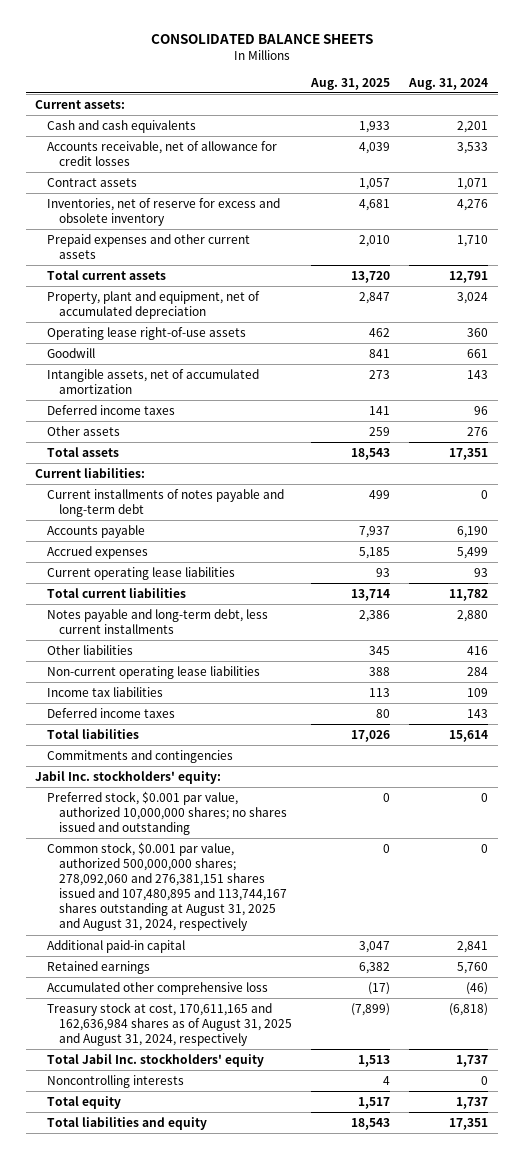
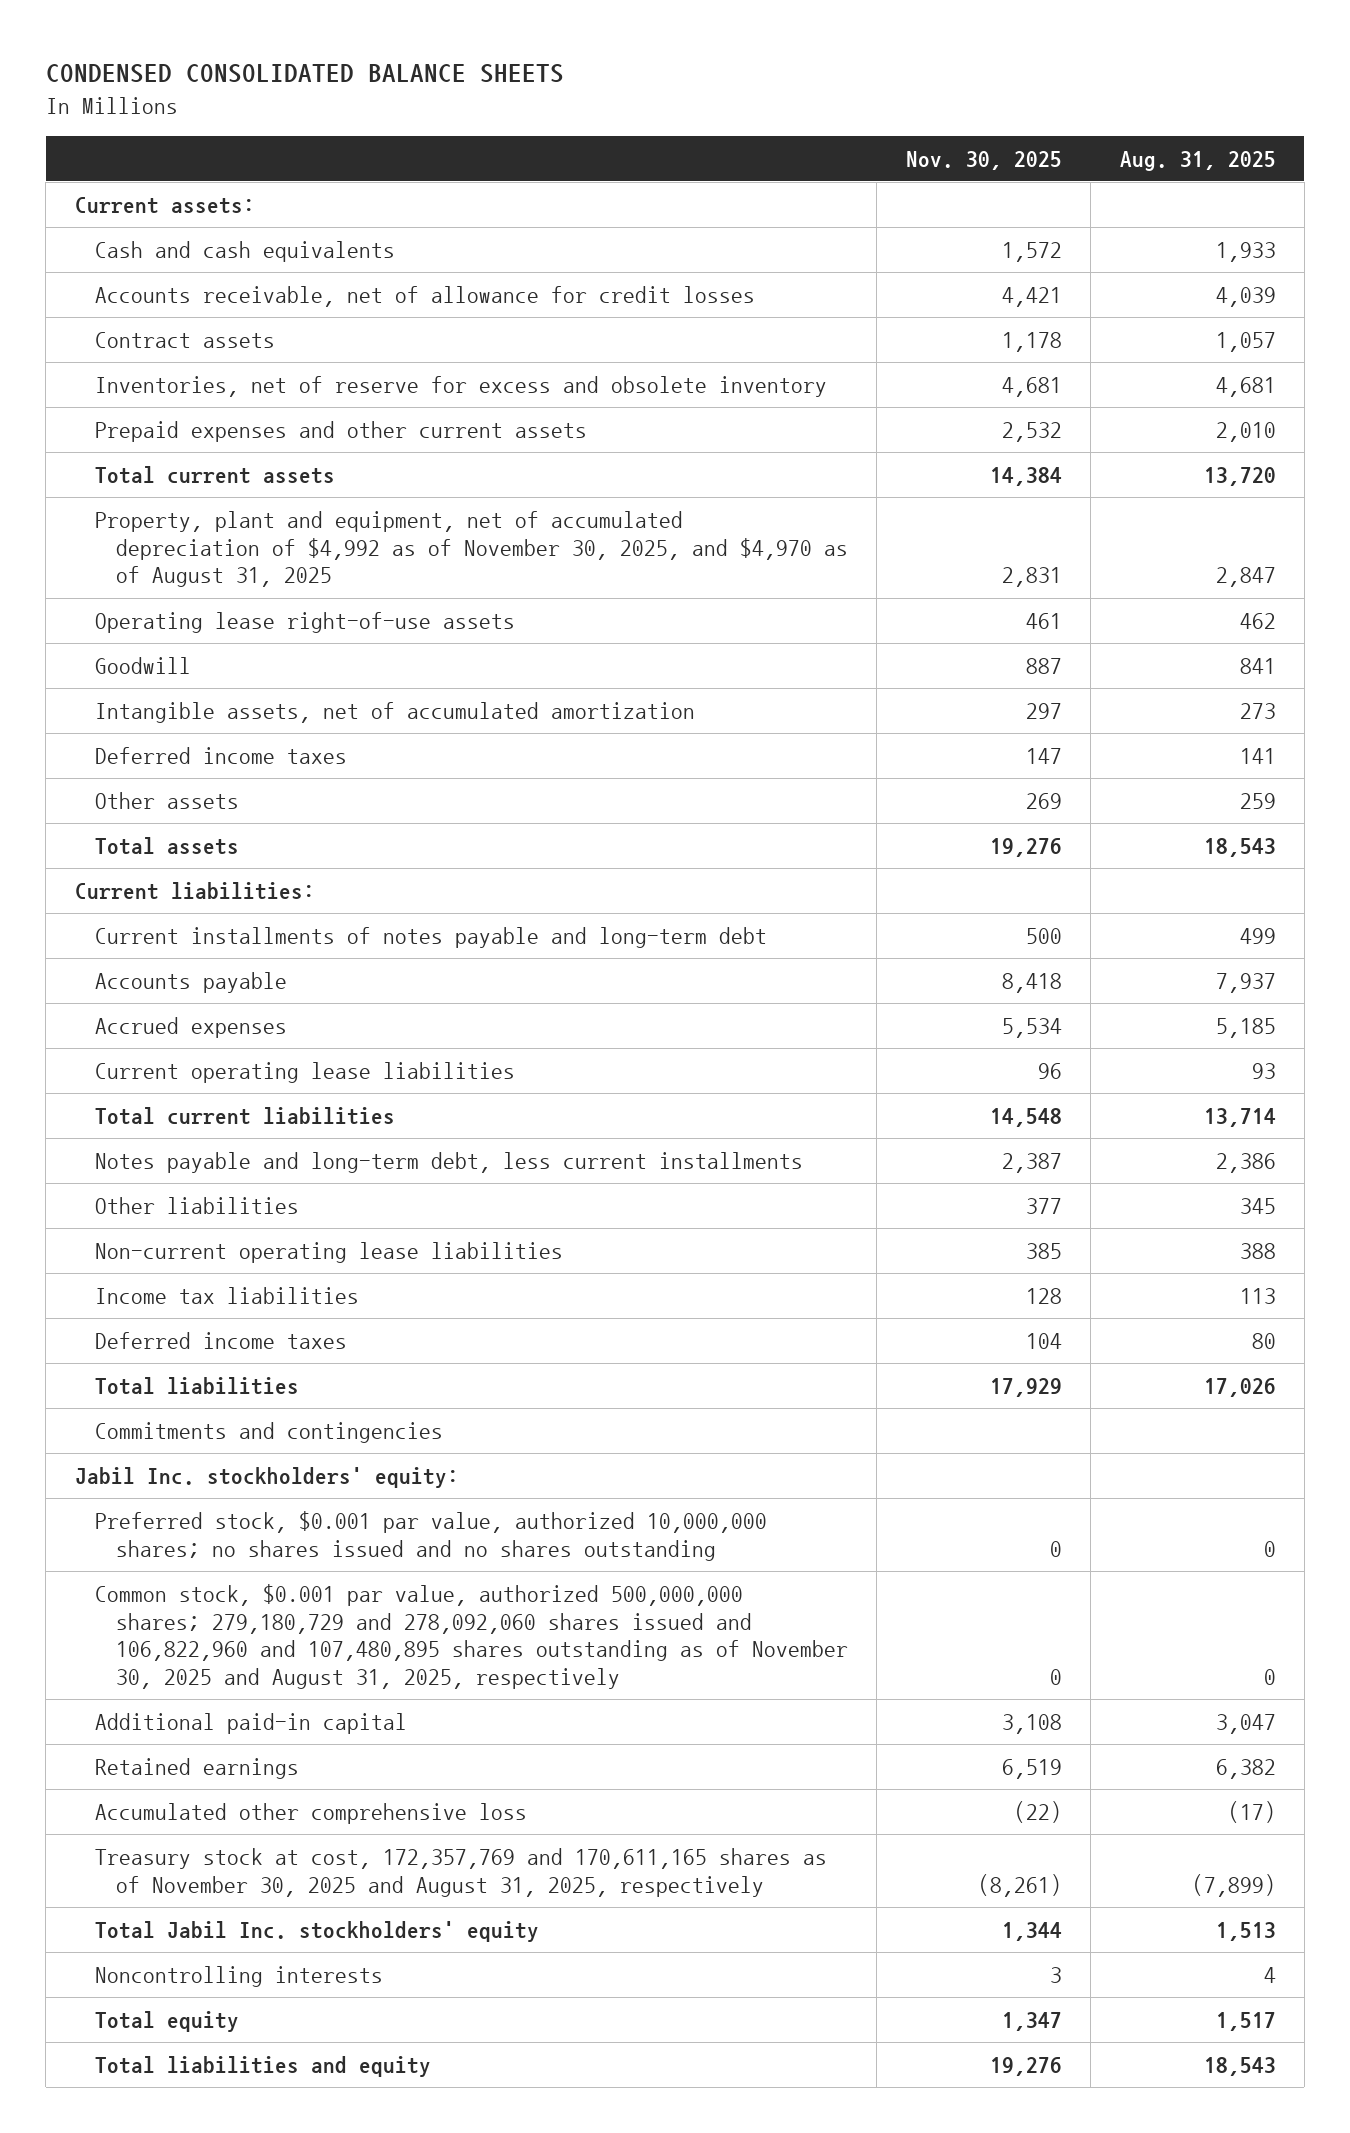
- CONSOLIDATED BALANCE SHEETS
+ CONDENSED CONSOLIDATED BALANCE SHEETS
- | Aug. 31, 2025 | Aug. 31, 2024
+ | Nov. 30, 2025 | Aug. 31, 2025
- Property, plant and equipment, net of accumulated depreciation | 2,847 | 3,024
+ Property, plant and equipment, net of accumulated depreciation of $4,992 as of November 30, 2025, and $4,970 as of August 31, 2025 | 2,831 | 2,847
- Preferred stock, $0.001 par value, authorized 10,000,000 shares; no shares issued and outstanding | 0 | 0
- Common stock, $0.001 par value, authorized 500,000,000 shares; 278,092,060 and 276,381,151 shares issued and 107,480,895 and 113,744,167 shares outstanding at August 31, 2025 and August 31, 2024, respectively | 0 | 0
+ Preferred stock, $0.001 par value, authorized 10,000,000 shares; no shares issued and no shares outstanding | 0 | 0
+ Common stock, $0.001 par value, authorized 500,000,000 shares; 279,180,729 and 278,092,060 shares issued and 106,822,960 and 107,480,895 shares outstanding as of November 30, 2025 and August 31, 2025, respectively | 0 | 0
- Treasury stock at cost, 170,611,165 and 162,636,984 shares as of August 31, 2025 and August 31, 2024, respectively | (7,899) | (6,818)
+ Treasury stock at cost, 172,357,769 and 170,611,165 shares as of November 30, 2025 and August 31, 2025, respectively | (8,261) | (7,899)

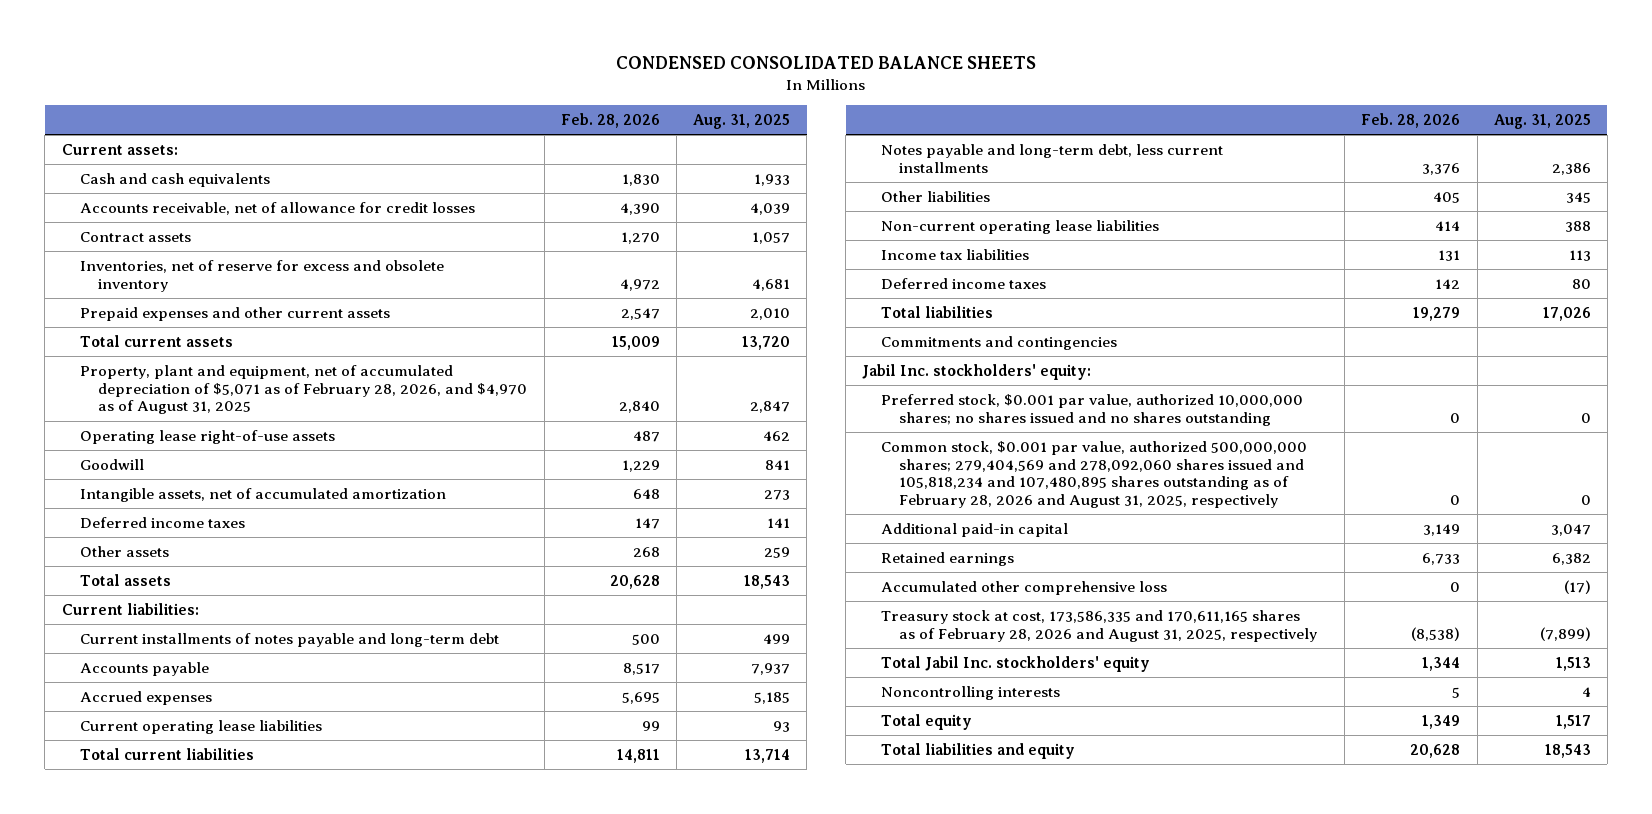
- | Nov. 30, 2025 | Aug. 31, 2025
+ | Feb. 28, 2026 | Aug. 31, 2025
- Property, plant and equipment, net of accumulated depreciation of $4,992 as of November 30, 2025, and $4,970 as of August 31, 2025 | 2,831 | 2,847
+ Property, plant and equipment, net of accumulated depreciation of $5,071 as of February 28, 2026, and $4,970 as of August 31, 2025 | 2,840 | 2,847
- Common stock, $0.001 par value, authorized 500,000,000 shares; 279,180,729 and 278,092,060 shares issued and 106,822,960 and 107,480,895 shares outstanding as of November 30, 2025 and August 31, 2025, respectively | 0 | 0
+ Common stock, $0.001 par value, authorized 500,000,000 shares; 279,404,569 and 278,092,060 shares issued and 105,818,234 and 107,480,895 shares outstanding as of February 28, 2026 and August 31, 2025, respectively | 0 | 0
- Treasury stock at cost, 172,357,769 and 170,611,165 shares as of November 30, 2025 and August 31, 2025, respectively | (8,261) | (7,899)
+ Treasury stock at cost, 173,586,335 and 170,611,165 shares as of February 28, 2026 and August 31, 2025, respectively | (8,538) | (7,899)

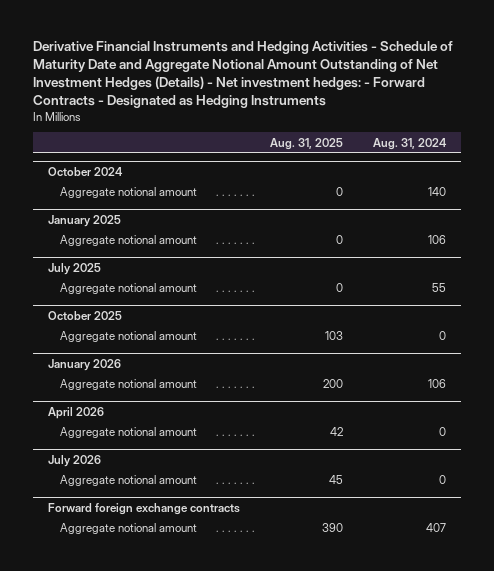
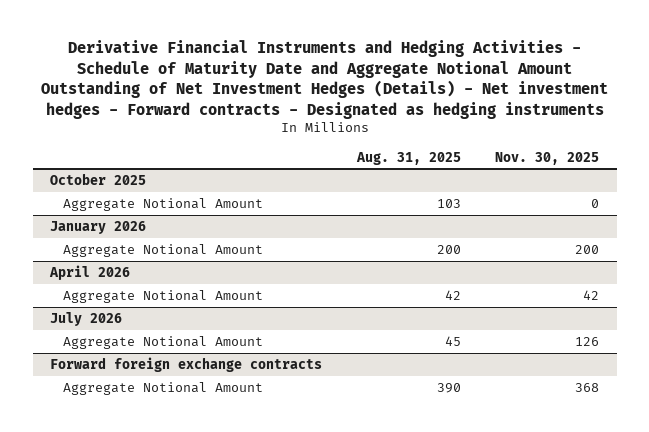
- Derivative Financial Instruments and Hedging Activities - Schedule of Maturity Date and Aggregate Notional Amount Outstanding of Net Investment Hedges (Details) - Net investment hedges: - Forward Contracts - Designated as Hedging Instruments
+ Derivative Financial Instruments and Hedging Activities - Schedule of Maturity Date and Aggregate Notional Amount Outstanding of Net Investment Hedges (Details) - Net investment hedges - Forward contracts - Designated as hedging instruments
- | Aug. 31, 2025 | Aug. 31, 2024
+ | Aug. 31, 2025 | Nov. 30, 2025
- October 2024
- Aggregate notional amount | 0 | 140
- January 2025
- Aggregate notional amount | 0 | 106
- July 2025
- Aggregate notional amount | 0 | 55
@ October 2025
- Aggregate notional amount | 103 | 0
+ Aggregate Notional Amount | 103 | 0
@ January 2026
- Aggregate notional amount | 200 | 106
+ Aggregate Notional Amount | 200 | 200
@ April 2026
- Aggregate notional amount | 42 | 0
+ Aggregate Notional Amount | 42 | 42
@ July 2026
- Aggregate notional amount | 45 | 0
+ Aggregate Notional Amount | 45 | 126
@ Forward foreign exchange contracts
- Aggregate notional amount | 390 | 407
+ Aggregate Notional Amount | 390 | 368

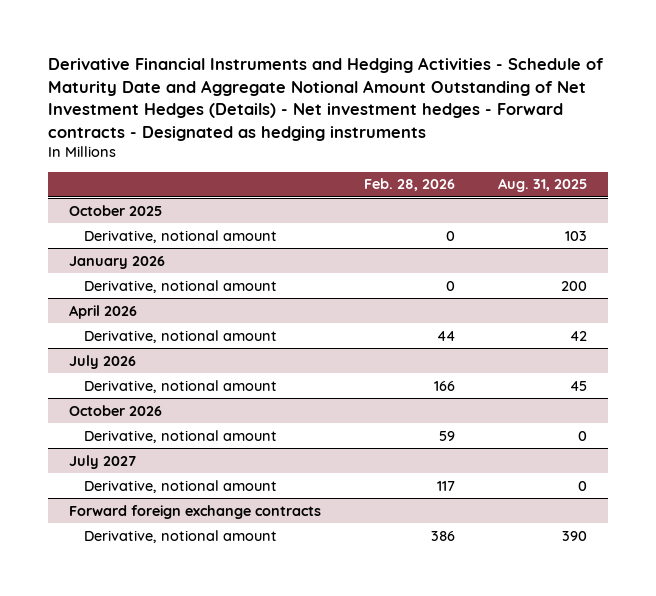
- | Aug. 31, 2025 | Nov. 30, 2025
+ | Feb. 28, 2026 | Aug. 31, 2025
@ October 2025
- Aggregate Notional Amount | 103 | 0
+ Derivative, notional amount | 0 | 103
@ January 2026
- Aggregate Notional Amount | 200 | 200
+ Derivative, notional amount | 0 | 200
@ April 2026
- Aggregate Notional Amount | 42 | 42
+ Derivative, notional amount | 44 | 42
@ July 2026
- Aggregate Notional Amount | 45 | 126
+ Derivative, notional amount | 166 | 45
+ October 2026
+ Derivative, notional amount | 59 | 0
+ July 2027
+ Derivative, notional amount | 117 | 0
@ Forward foreign exchange contracts
- Aggregate Notional Amount | 390 | 368
+ Derivative, notional amount | 386 | 390

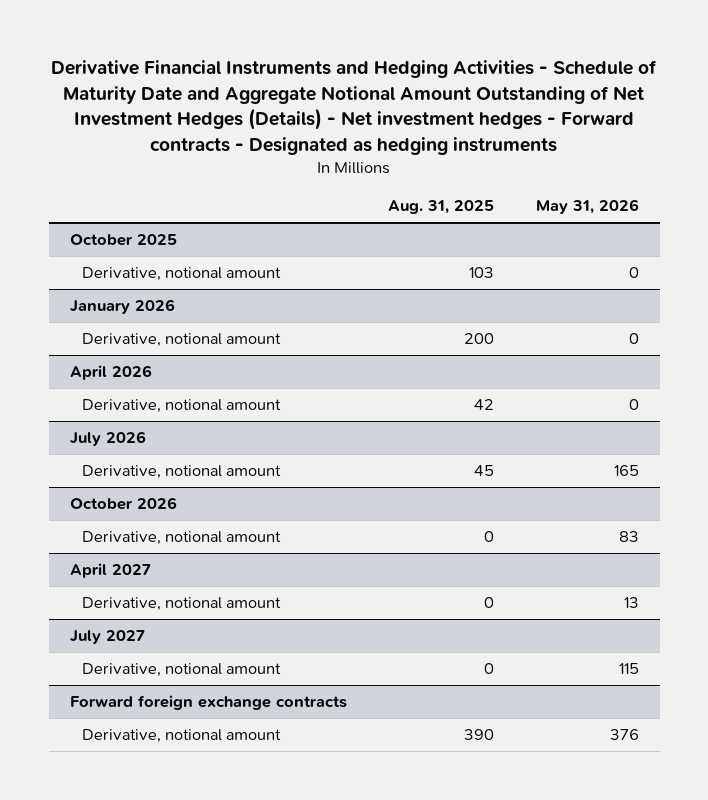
- | Feb. 28, 2026 | Aug. 31, 2025
+ | Aug. 31, 2025 | May 31, 2026
+ April 2027
+ Derivative, notional amount | 0 | 13

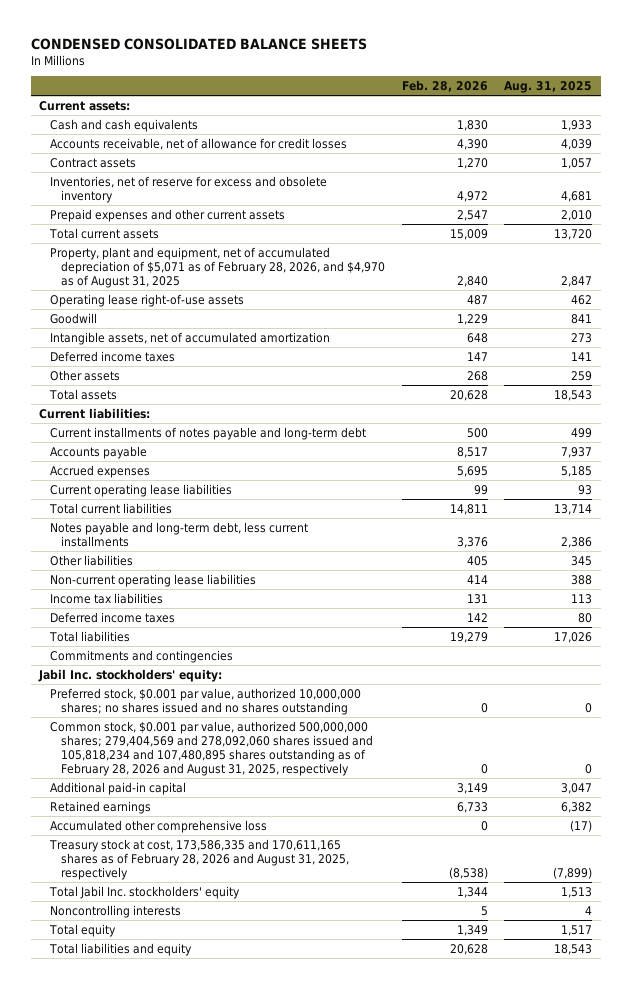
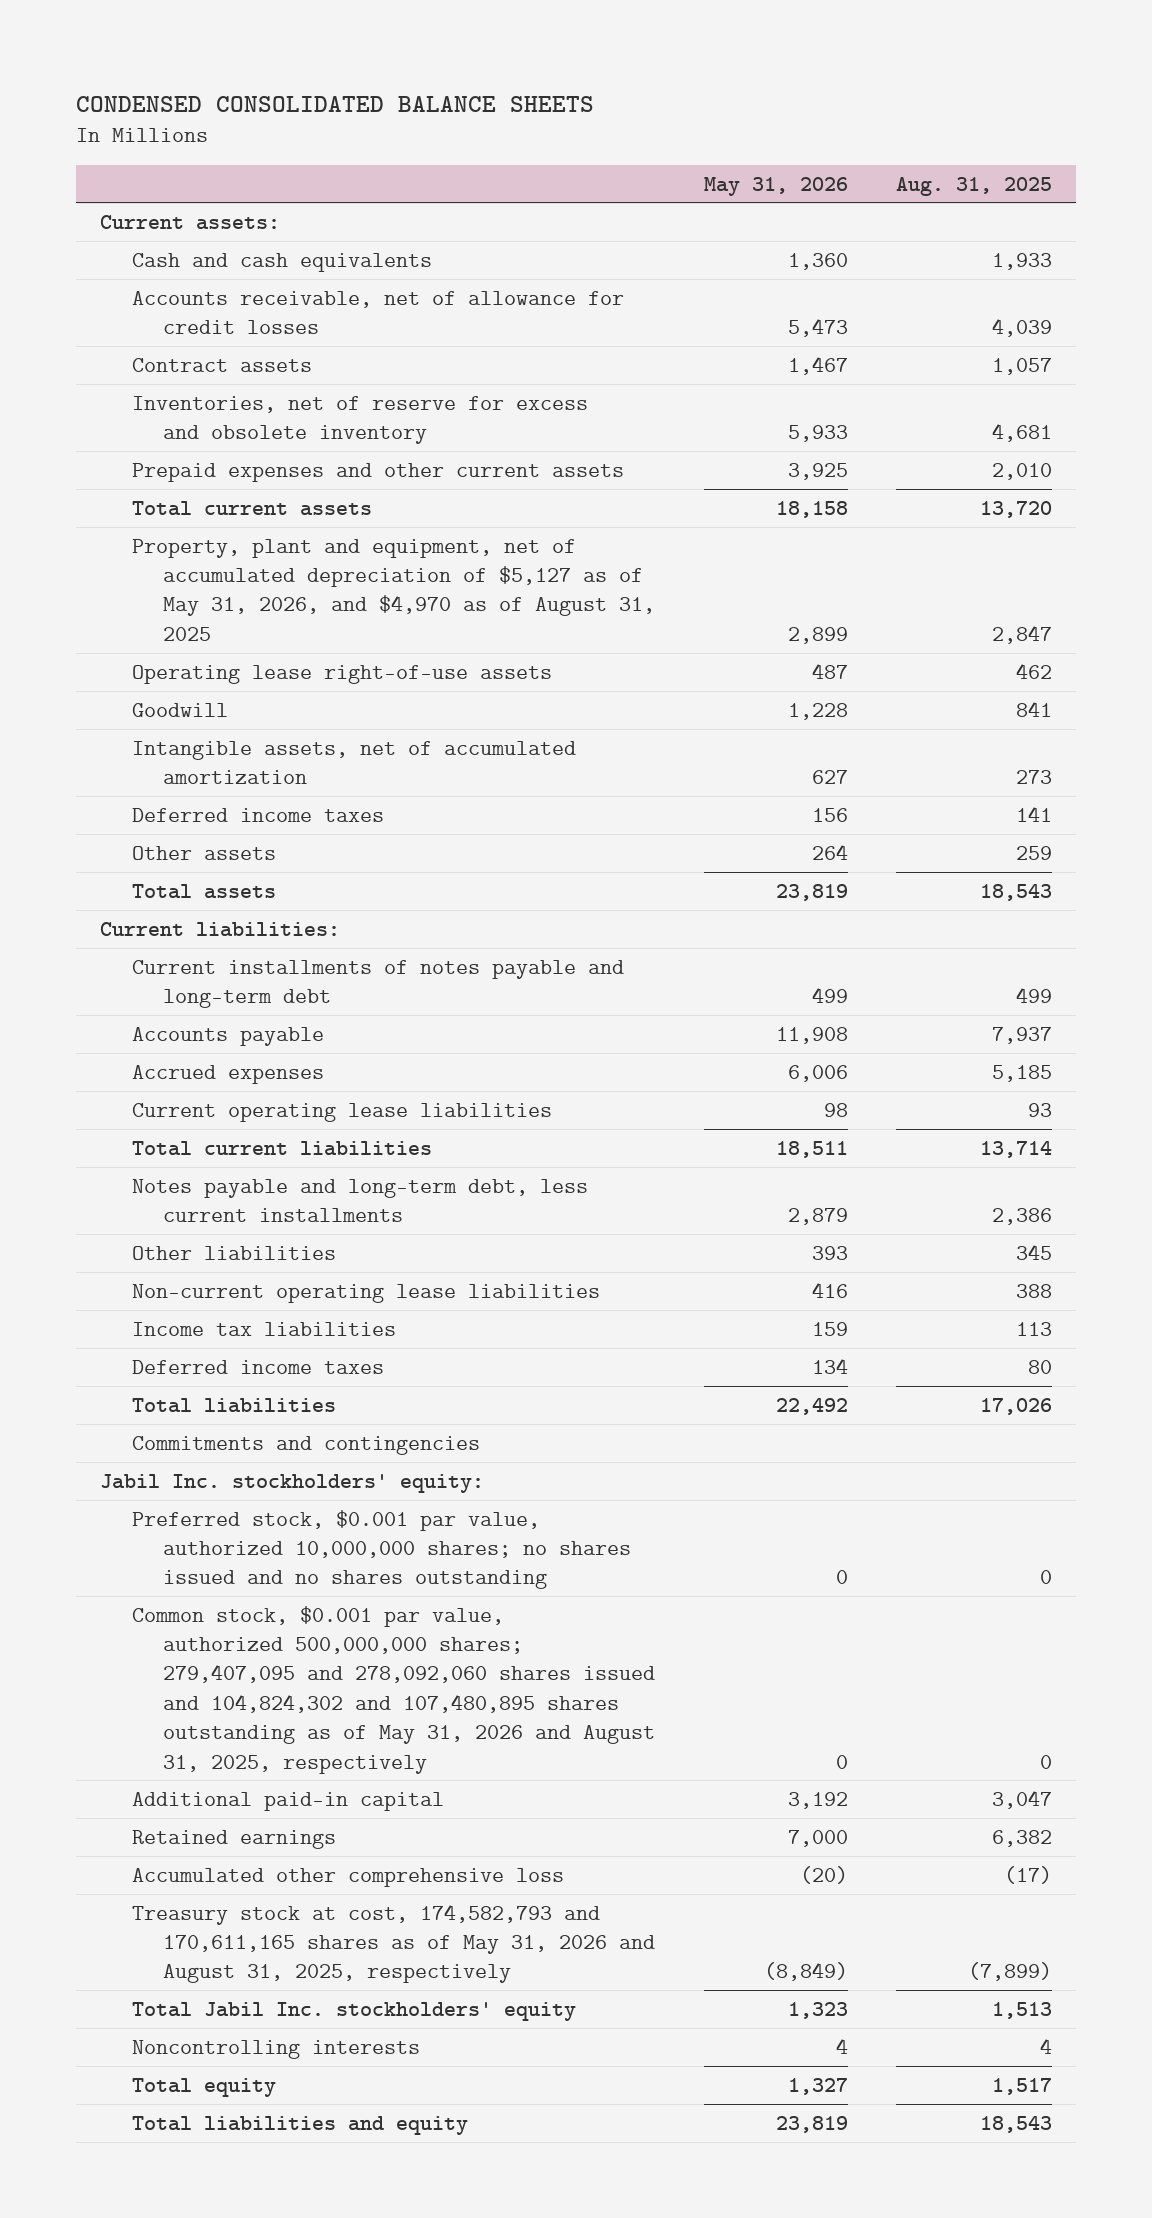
- | Feb. 28, 2026 | Aug. 31, 2025
+ | May 31, 2026 | Aug. 31, 2025
- Property, plant and equipment, net of accumulated depreciation of $5,071 as of February 28, 2026, and $4,970 as of August 31, 2025 | 2,840 | 2,847
+ Property, plant and equipment, net of accumulated depreciation of $5,127 as of May 31, 2026, and $4,970 as of August 31, 2025 | 2,899 | 2,847
- Common stock, $0.001 par value, authorized 500,000,000 shares; 279,404,569 and 278,092,060 shares issued and 105,818,234 and 107,480,895 shares outstanding as of February 28, 2026 and August 31, 2025, respectively | 0 | 0
+ Common stock, $0.001 par value, authorized 500,000,000 shares; 279,407,095 and 278,092,060 shares issued and 104,824,302 and 107,480,895 shares outstanding as of May 31, 2026 and August 31, 2025, respectively | 0 | 0
- Treasury stock at cost, 173,586,335 and 170,611,165 shares as of February 28, 2026 and August 31, 2025, respectively | (8,538) | (7,899)
+ Treasury stock at cost, 174,582,793 and 170,611,165 shares as of May 31, 2026 and August 31, 2025, respectively | (8,849) | (7,899)

